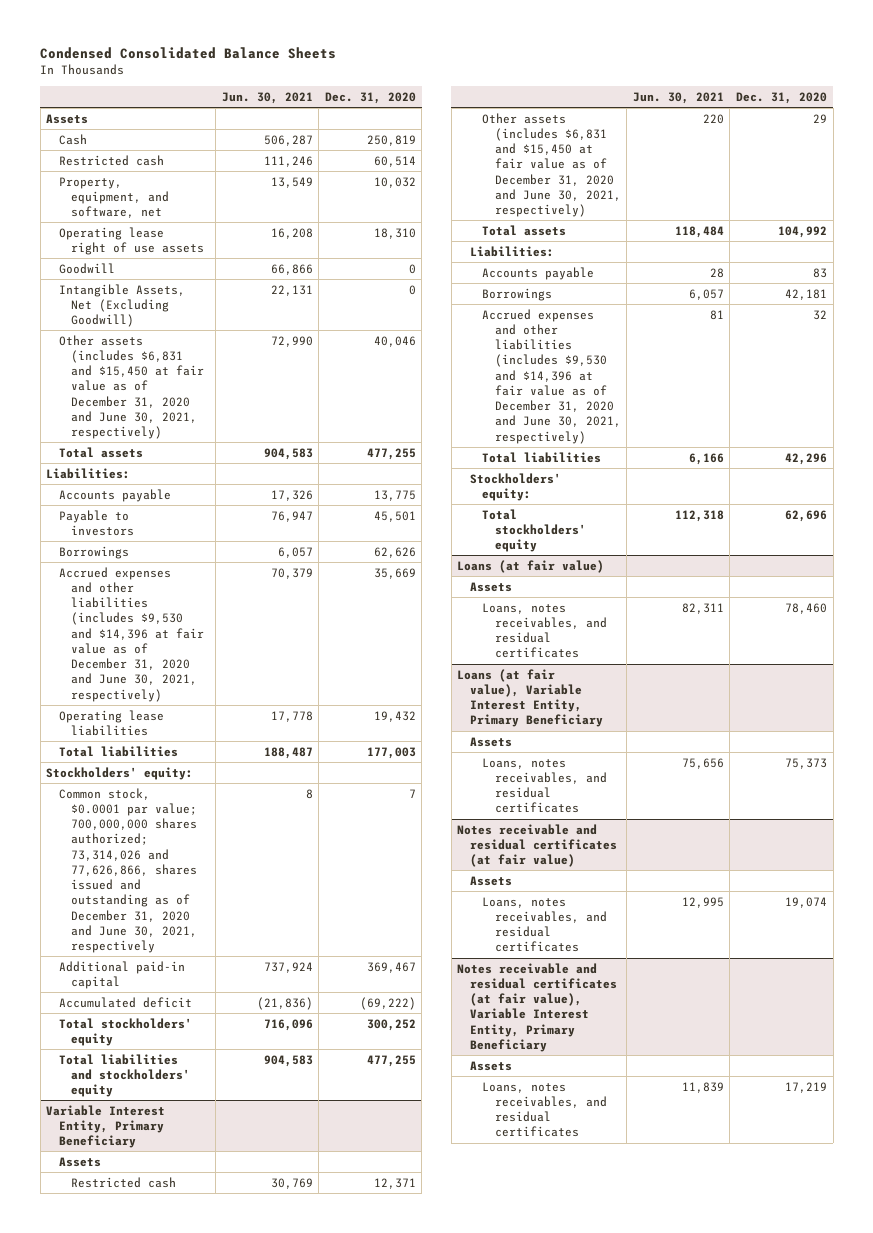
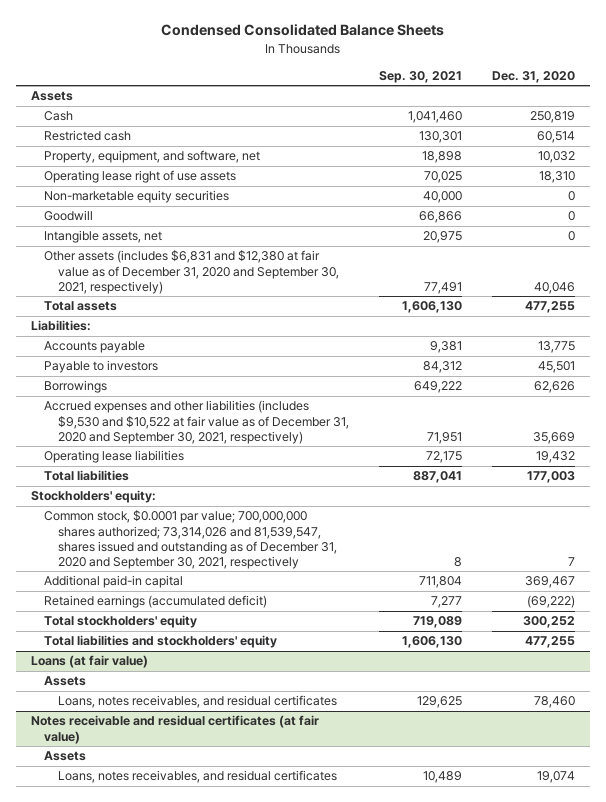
- | Jun. 30, 2021 | Dec. 31, 2020
+ | Sep. 30, 2021 | Dec. 31, 2020
+ Non-marketable equity securities | 40,000 | 0
- Intangible Assets, Net (Excluding Goodwill) | 22,131 | 0
- Other assets (includes $6,831 and $15,450 at fair value as of December 31, 2020 and June 30, 2021, respectively) | 72,990 | 40,046
+ Intangible assets, net | 20,975 | 0
+ Other assets (includes $6,831 and $12,380 at fair value as of December 31, 2020 and September 30, 2021, respectively) | 77,491 | 40,046
- Accrued expenses and other liabilities (includes $9,530 and $14,396 at fair value as of December 31, 2020 and June 30, 2021, respectively) | 70,379 | 35,669
+ Accrued expenses and other liabilities (includes $9,530 and $10,522 at fair value as of December 31, 2020 and September 30, 2021, respectively) | 71,951 | 35,669
- Common stock, $0.0001 par value; 700,000,000 shares authorized; 73,314,026 and 77,626,866, shares issued and outstanding as of December 31, 2020 and June 30, 2021, respectively | 8 | 7
+ Common stock, $0.0001 par value; 700,000,000 shares authorized; 73,314,026 and 81,539,547, shares issued and outstanding as of December 31, 2020 and September 30, 2021, respectively | 8 | 7
- Accumulated deficit | (21,836) | (69,222)
+ Retained earnings (accumulated deficit) | 7,277 | (69,222)
- Variable Interest Entity, Primary Beneficiary
- Assets
- Restricted cash | 30,769 | 12,371
- Other assets (includes $6,831 and $15,450 at fair value as of December 31, 2020 and June 30, 2021, respectively) | 220 | 29
- Total assets | 118,484 | 104,992
- Liabilities:
- Accounts payable | 28 | 83
- Borrowings | 6,057 | 42,181
- Accrued expenses and other liabilities (includes $9,530 and $14,396 at fair value as of December 31, 2020 and June 30, 2021, respectively) | 81 | 32
- Total liabilities | 6,166 | 42,296
- Stockholders' equity:
- Total stockholders' equity | 112,318 | 62,696
- Loans (at fair value), Variable Interest Entity, Primary Beneficiary
- Assets
- Loans, notes receivables, and residual certificates | 75,656 | 75,373
- Notes receivable and residual certificates (at fair value), Variable Interest Entity, Primary Beneficiary
- Assets
- Loans, notes receivables, and residual certificates | 11,839 | 17,219

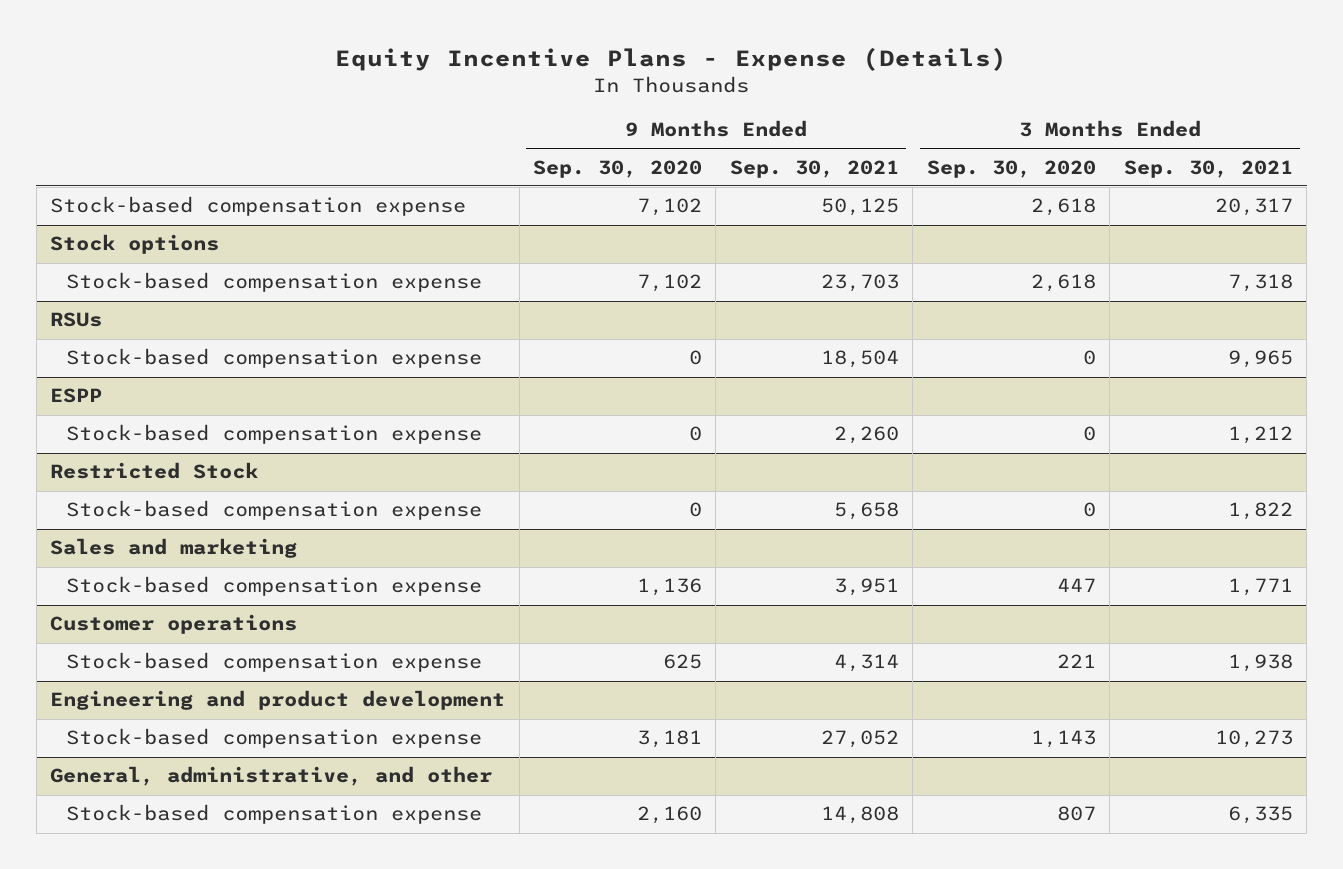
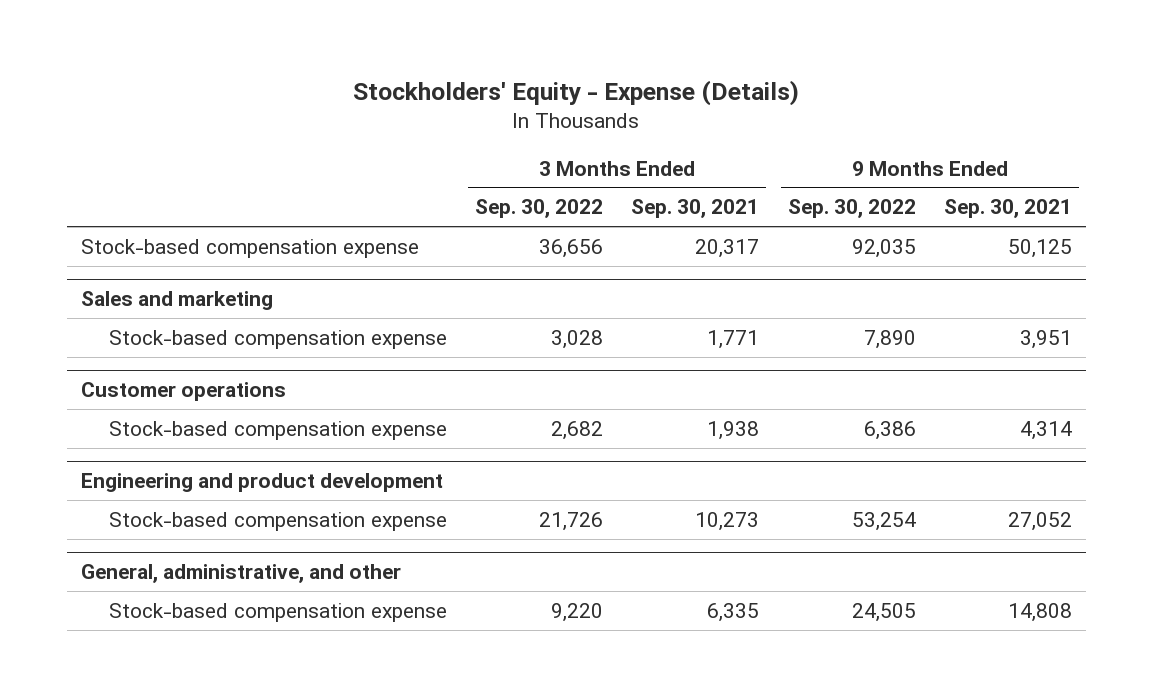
- Equity Incentive Plans - Expense (Details)
+ Stockholders' Equity - Expense (Details)
- | 9 Months Ended Sep. 30, 2020 | 9 Months Ended Sep. 30, 2021 | 3 Months Ended Sep. 30, 2020 | 3 Months Ended Sep. 30, 2021
+ | 3 Months Ended Sep. 30, 2022 | 3 Months Ended Sep. 30, 2021 | 9 Months Ended Sep. 30, 2022 | 9 Months Ended Sep. 30, 2021
- Stock options
- Stock-based compensation expense | 7,102 | 23,703 | 2,618 | 7,318
- RSUs
- Stock-based compensation expense | 0 | 18,504 | 0 | 9,965
- ESPP
- Stock-based compensation expense | 0 | 2,260 | 0 | 1,212
- Restricted Stock
- Stock-based compensation expense | 0 | 5,658 | 0 | 1,822

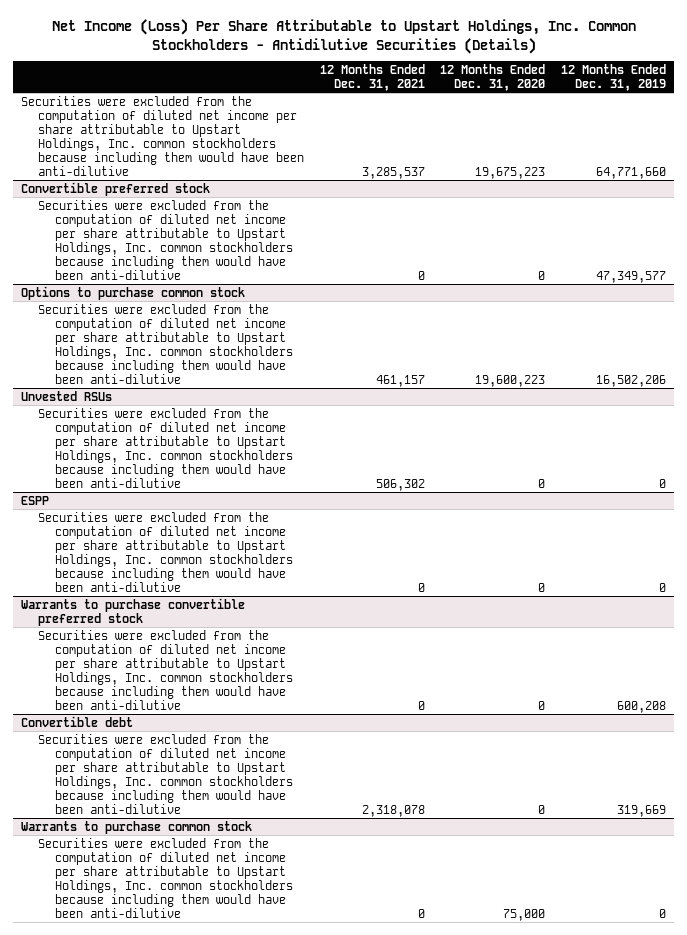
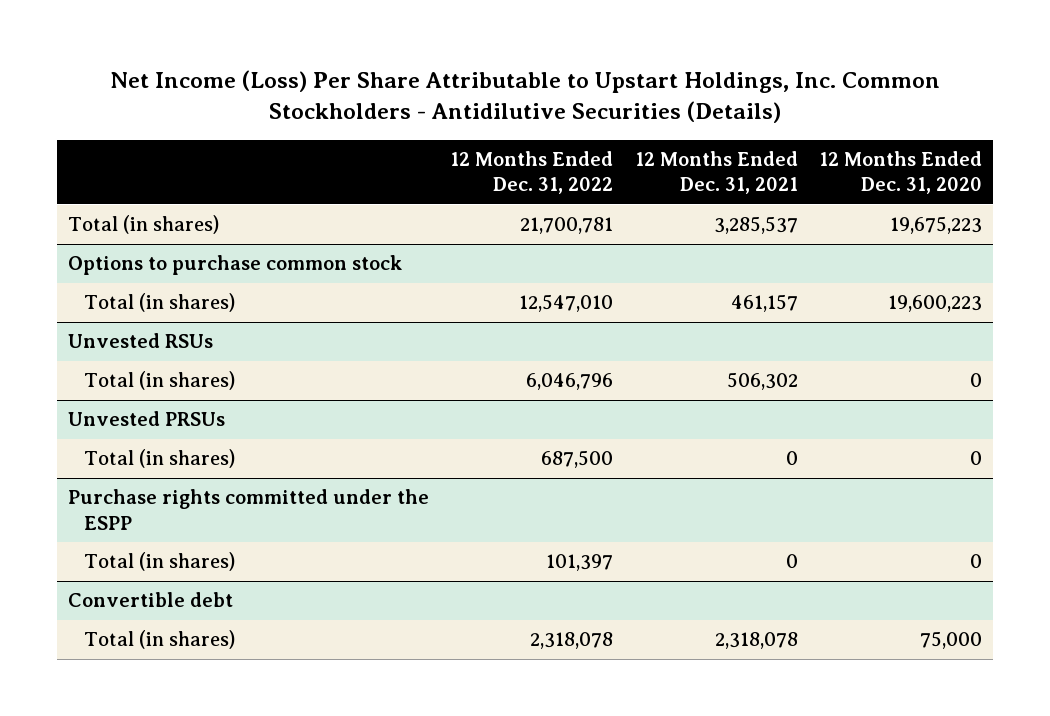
- | 12 Months Ended Dec. 31, 2021 | 12 Months Ended Dec. 31, 2020 | 12 Months Ended Dec. 31, 2019
+ | 12 Months Ended Dec. 31, 2022 | 12 Months Ended Dec. 31, 2021 | 12 Months Ended Dec. 31, 2020
- Securities were excluded from the computation of diluted net income per share attributable to Upstart Holdings, Inc. common stockholders because including them would have been anti-dilutive | 3,285,537 | 19,675,223 | 64,771,660
- Convertible preferred stock
- Securities were excluded from the computation of diluted net income per share attributable to Upstart Holdings, Inc. common stockholders because including them would have been anti-dilutive | 0 | 0 | 47,349,577
+ Total (in shares) | 21,700,781 | 3,285,537 | 19,675,223
@ Options to purchase common stock
- Securities were excluded from the computation of diluted net income per share attributable to Upstart Holdings, Inc. common stockholders because including them would have been anti-dilutive | 461,157 | 19,600,223 | 16,502,206
+ Total (in shares) | 12,547,010 | 461,157 | 19,600,223
@ Unvested RSUs
- Securities were excluded from the computation of diluted net income per share attributable to Upstart Holdings, Inc. common stockholders because including them would have been anti-dilutive | 506,302 | 0 | 0
- ESPP
- Securities were excluded from the computation of diluted net income per share attributable to Upstart Holdings, Inc. common stockholders because including them would have been anti-dilutive | 0 | 0 | 0
- Warrants to purchase convertible preferred stock
- Securities were excluded from the computation of diluted net income per share attributable to Upstart Holdings, Inc. common stockholders because including them would have been anti-dilutive | 0 | 0 | 600,208
@ Unvested RSUs
+ Total (in shares) | 6,046,796 | 506,302 | 0
+ Unvested PRSUs
+ Total (in shares) | 687,500 | 0 | 0
+ Purchase rights committed under the ESPP
+ Total (in shares) | 101,397 | 0 | 0
@ Convertible debt
- Securities were excluded from the computation of diluted net income per share attributable to Upstart Holdings, Inc. common stockholders because including them would have been anti-dilutive | 2,318,078 | 0 | 319,669
- Warrants to purchase common stock
- Securities were excluded from the computation of diluted net income per share attributable to Upstart Holdings, Inc. common stockholders because including them would have been anti-dilutive | 0 | 75,000 | 0
@ Convertible debt
+ Total (in shares) | 2,318,078 | 2,318,078 | 75,000

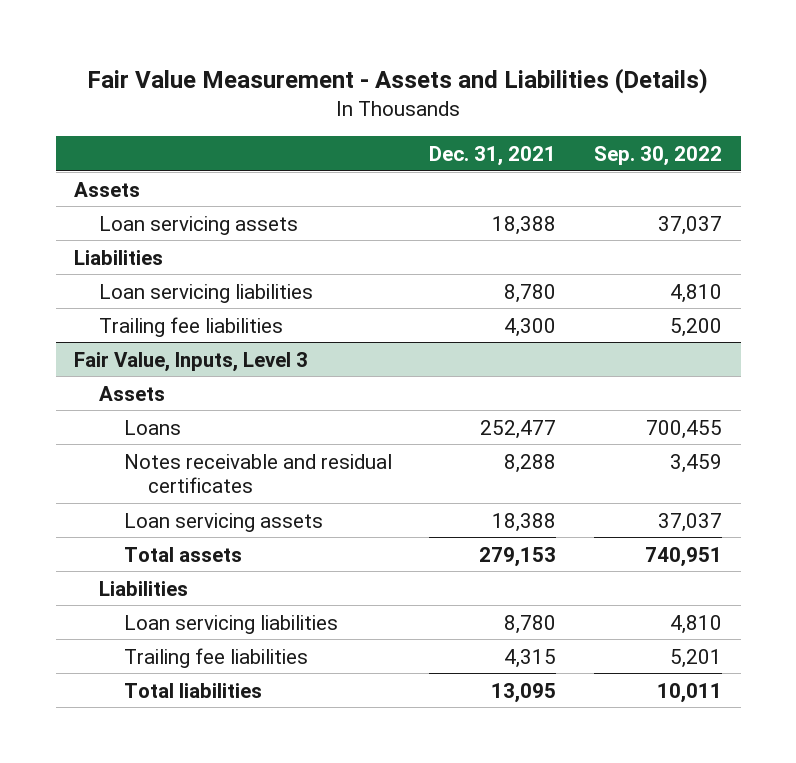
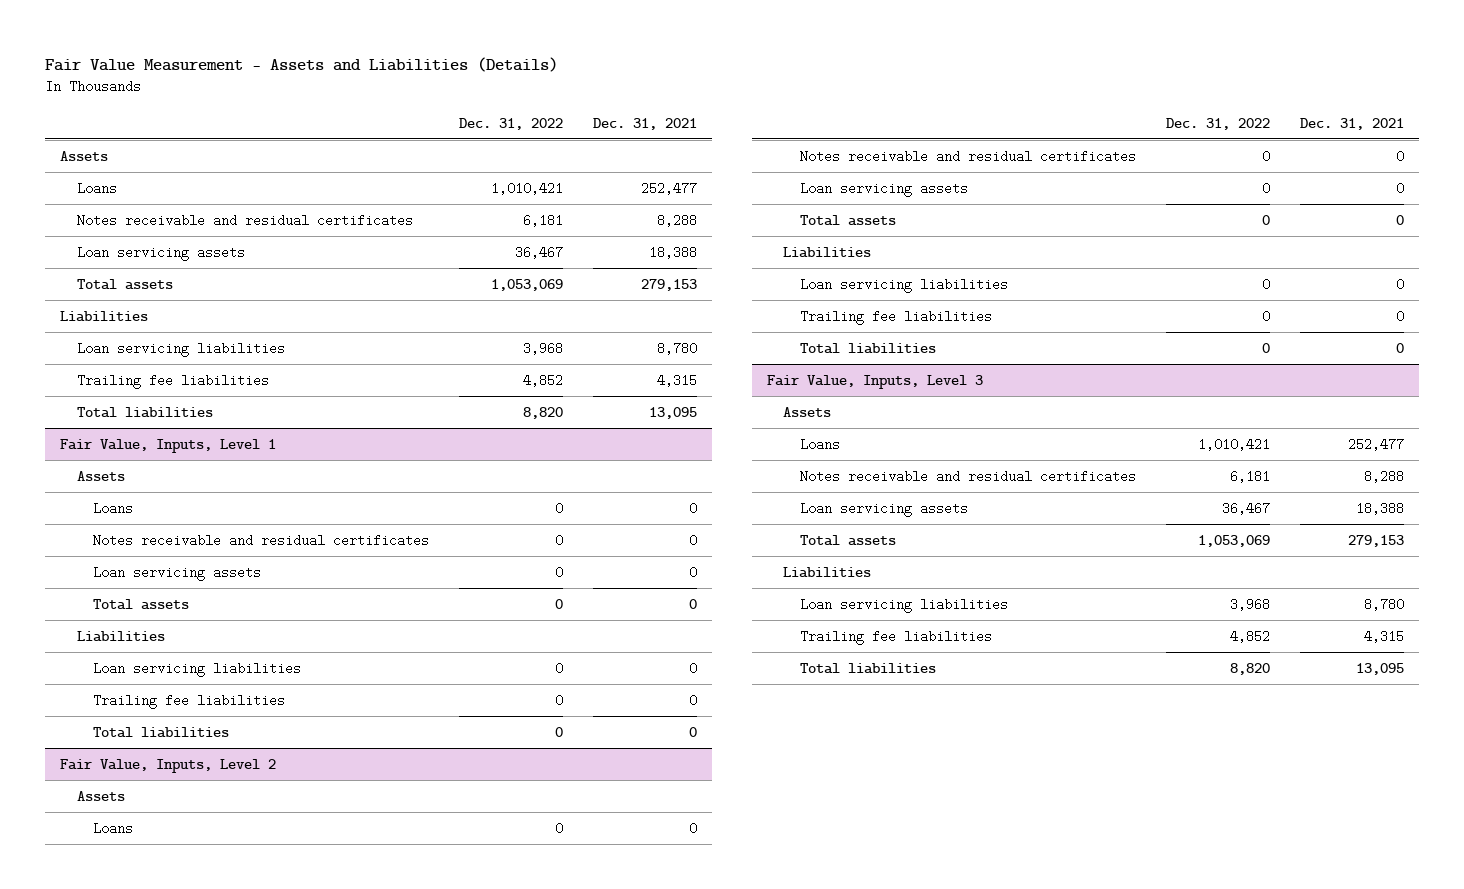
- | Dec. 31, 2021 | Sep. 30, 2022
+ | Dec. 31, 2022 | Dec. 31, 2021
+ Loans | 1,010,421 | 252,477
+ Notes receivable and residual certificates | 6,181 | 8,288
+ Total assets | 1,053,069 | 279,153
- Trailing fee liabilities | 4,300 | 5,200
+ Trailing fee liabilities | 4,852 | 4,315
+ Total liabilities | 8,820 | 13,095
+ Fair Value, Inputs, Level 1
+ Assets
+ Loans | 0 | 0
+ Notes receivable and residual certificates | 0 | 0
+ Loan servicing assets | 0 | 0
+ Total assets | 0 | 0
+ Liabilities
+ Loan servicing liabilities | 0 | 0
+ Trailing fee liabilities | 0 | 0
+ Total liabilities | 0 | 0
+ Fair Value, Inputs, Level 2
+ Assets
+ Loans | 0 | 0
+ Notes receivable and residual certificates | 0 | 0
+ Loan servicing assets | 0 | 0
+ Total assets | 0 | 0
+ Liabilities
+ Loan servicing liabilities | 0 | 0
+ Trailing fee liabilities | 0 | 0
+ Total liabilities | 0 | 0

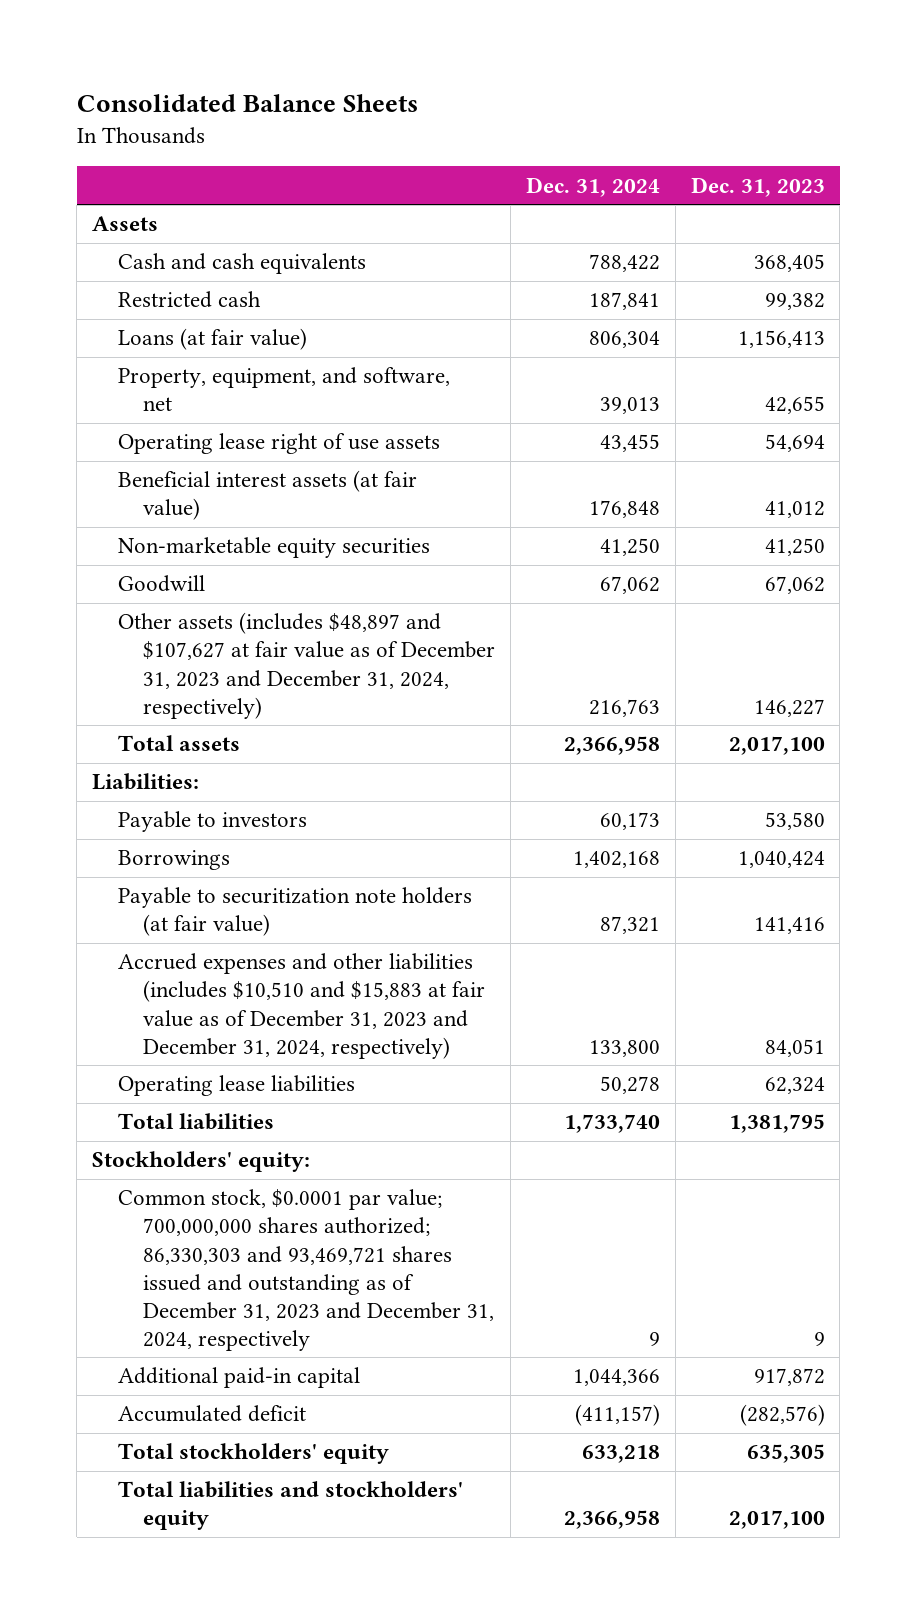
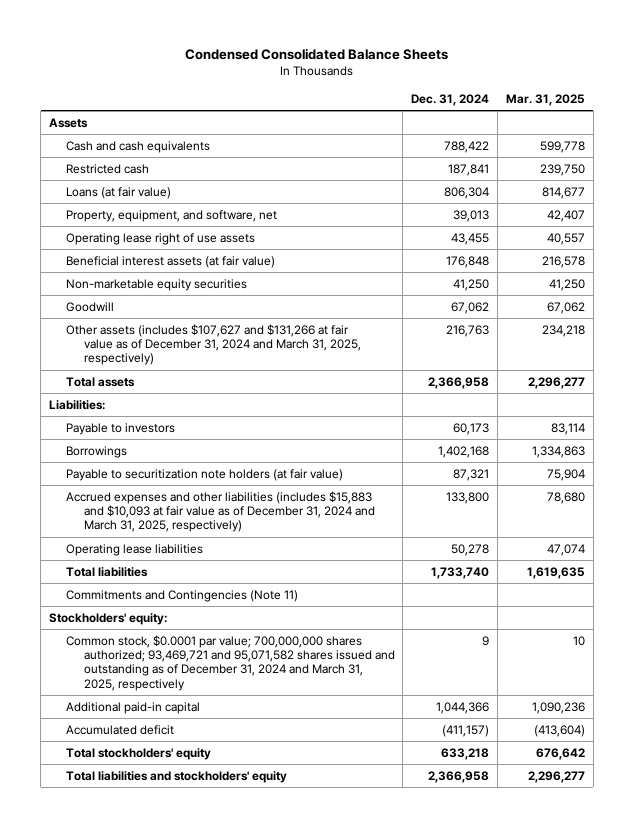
- Consolidated Balance Sheets
+ Condensed Consolidated Balance Sheets
- | Dec. 31, 2024 | Dec. 31, 2023
+ | Dec. 31, 2024 | Mar. 31, 2025
- Other assets (includes $48,897 and $107,627 at fair value as of December 31, 2023 and December 31, 2024, respectively) | 216,763 | 146,227
+ Other assets (includes $107,627 and $131,266 at fair value as of December 31, 2024 and March 31, 2025, respectively) | 216,763 | 234,218
- Accrued expenses and other liabilities (includes $10,510 and $15,883 at fair value as of December 31, 2023 and December 31, 2024, respectively) | 133,800 | 84,051
+ Accrued expenses and other liabilities (includes $15,883 and $10,093 at fair value as of December 31, 2024 and March 31, 2025, respectively) | 133,800 | 78,680
+ Commitments and Contingencies (Note 11)
- Common stock, $0.0001 par value; 700,000,000 shares authorized; 86,330,303 and 93,469,721 shares issued and outstanding as of December 31, 2023 and December 31, 2024, respectively | 9 | 9
+ Common stock, $0.0001 par value; 700,000,000 shares authorized; 93,469,721 and 95,071,582 shares issued and outstanding as of December 31, 2024 and March 31, 2025, respectively | 9 | 10

